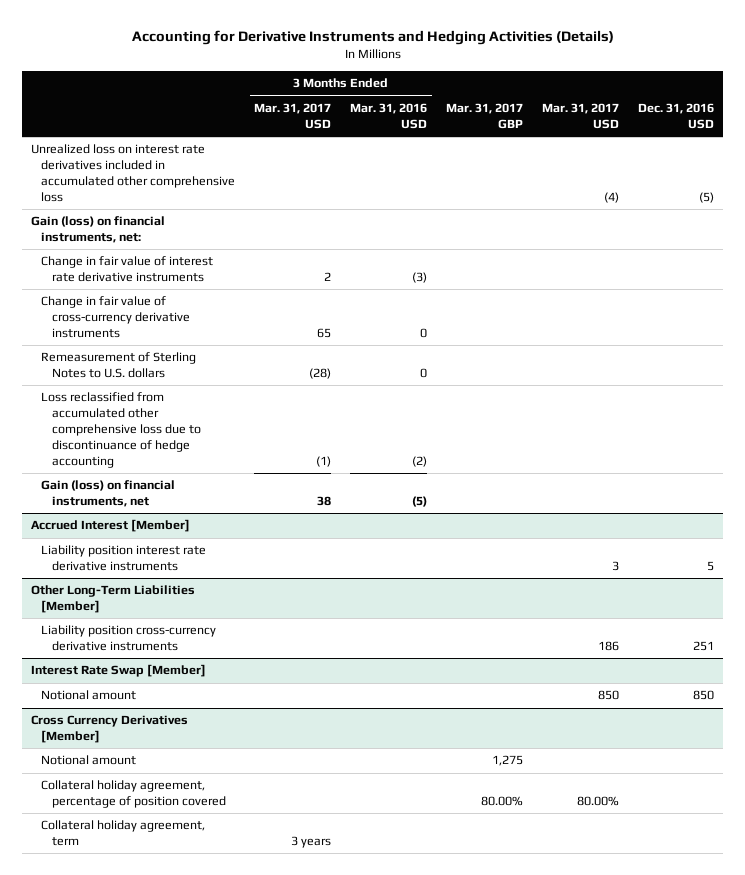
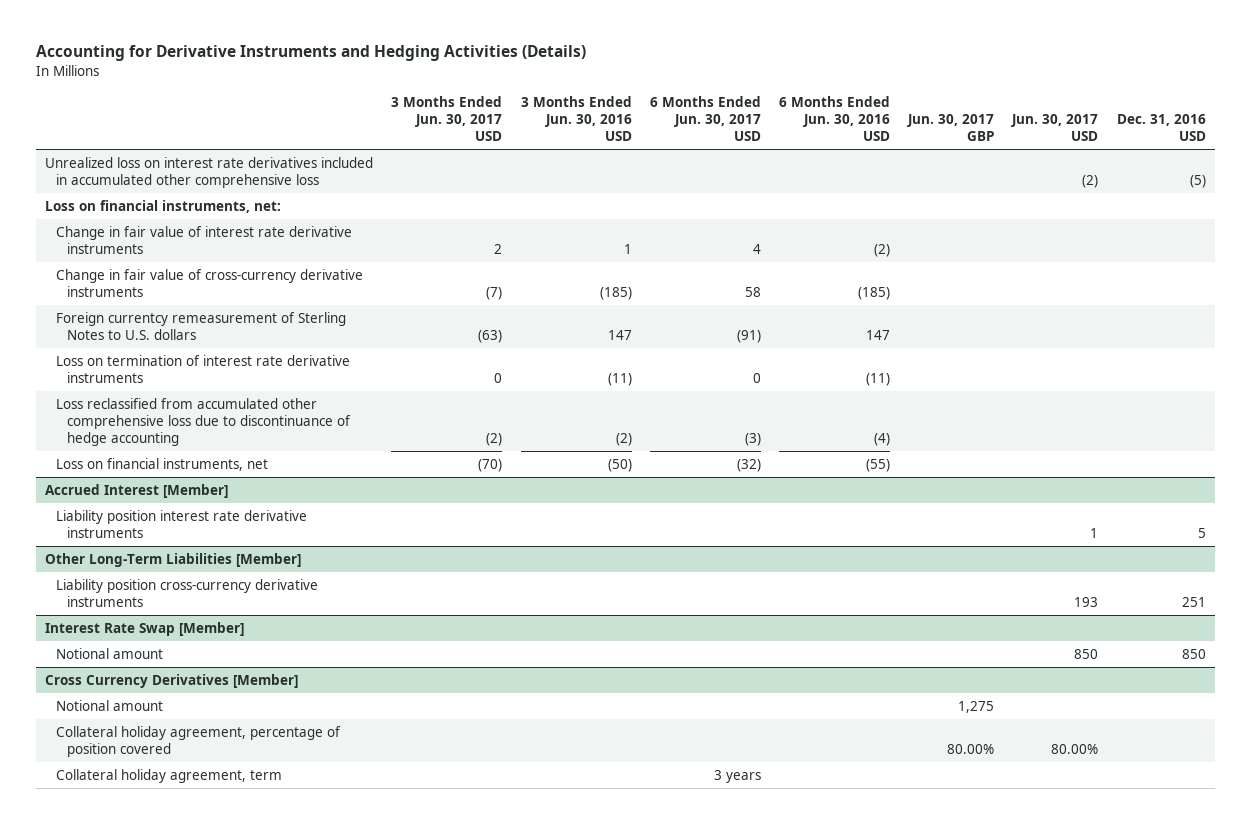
- | 3 Months Ended Mar. 31, 2017 USD | 3 Months Ended Mar. 31, 2016 USD | Mar. 31, 2017 GBP | Mar. 31, 2017 USD | Dec. 31, 2016 USD
+ | 3 Months Ended Jun. 30, 2017 USD | 3 Months Ended Jun. 30, 2016 USD | 6 Months Ended Jun. 30, 2017 USD | 6 Months Ended Jun. 30, 2016 USD | Jun. 30, 2017 GBP | Jun. 30, 2017 USD | Dec. 31, 2016 USD
- Gain (loss) on financial instruments, net:
+ Loss on financial instruments, net:
- Remeasurement of Sterling Notes to U.S. dollars | (28) | 0 | | |
+ Foreign currentcy remeasurement of Sterling Notes to U.S. dollars | (63) | 147 | (91) | 147 | | |
+ Loss on termination of interest rate derivative instruments | 0 | (11) | 0 | (11) | | |
- Gain (loss) on financial instruments, net | 38 | (5) | | |
+ Loss on financial instruments, net | (70) | (50) | (32) | (55) | | |

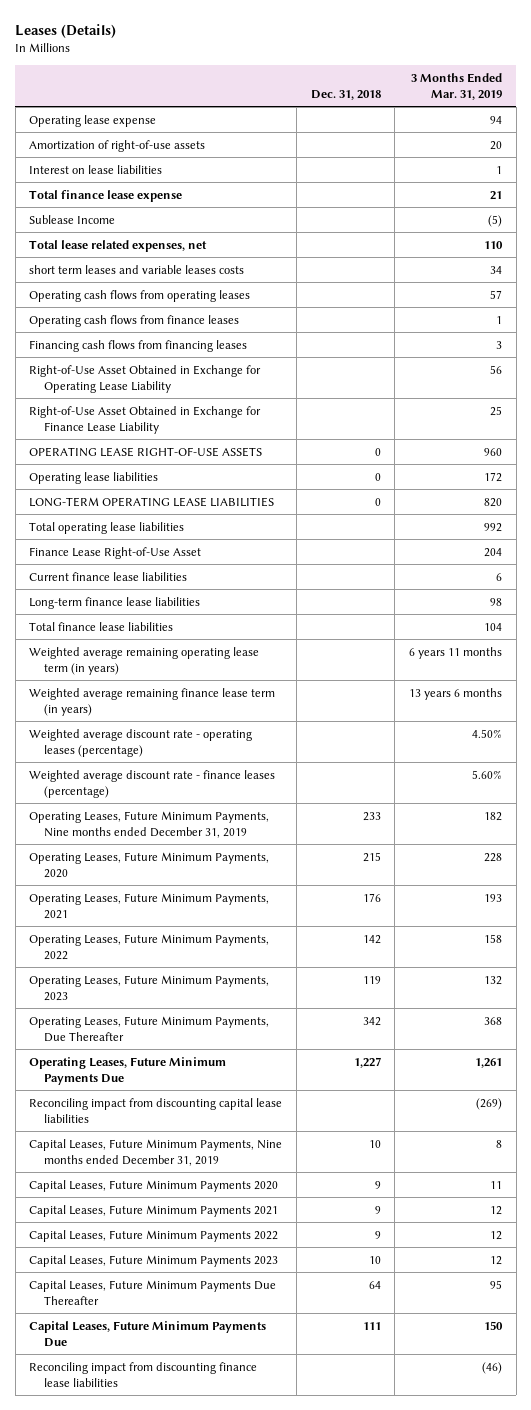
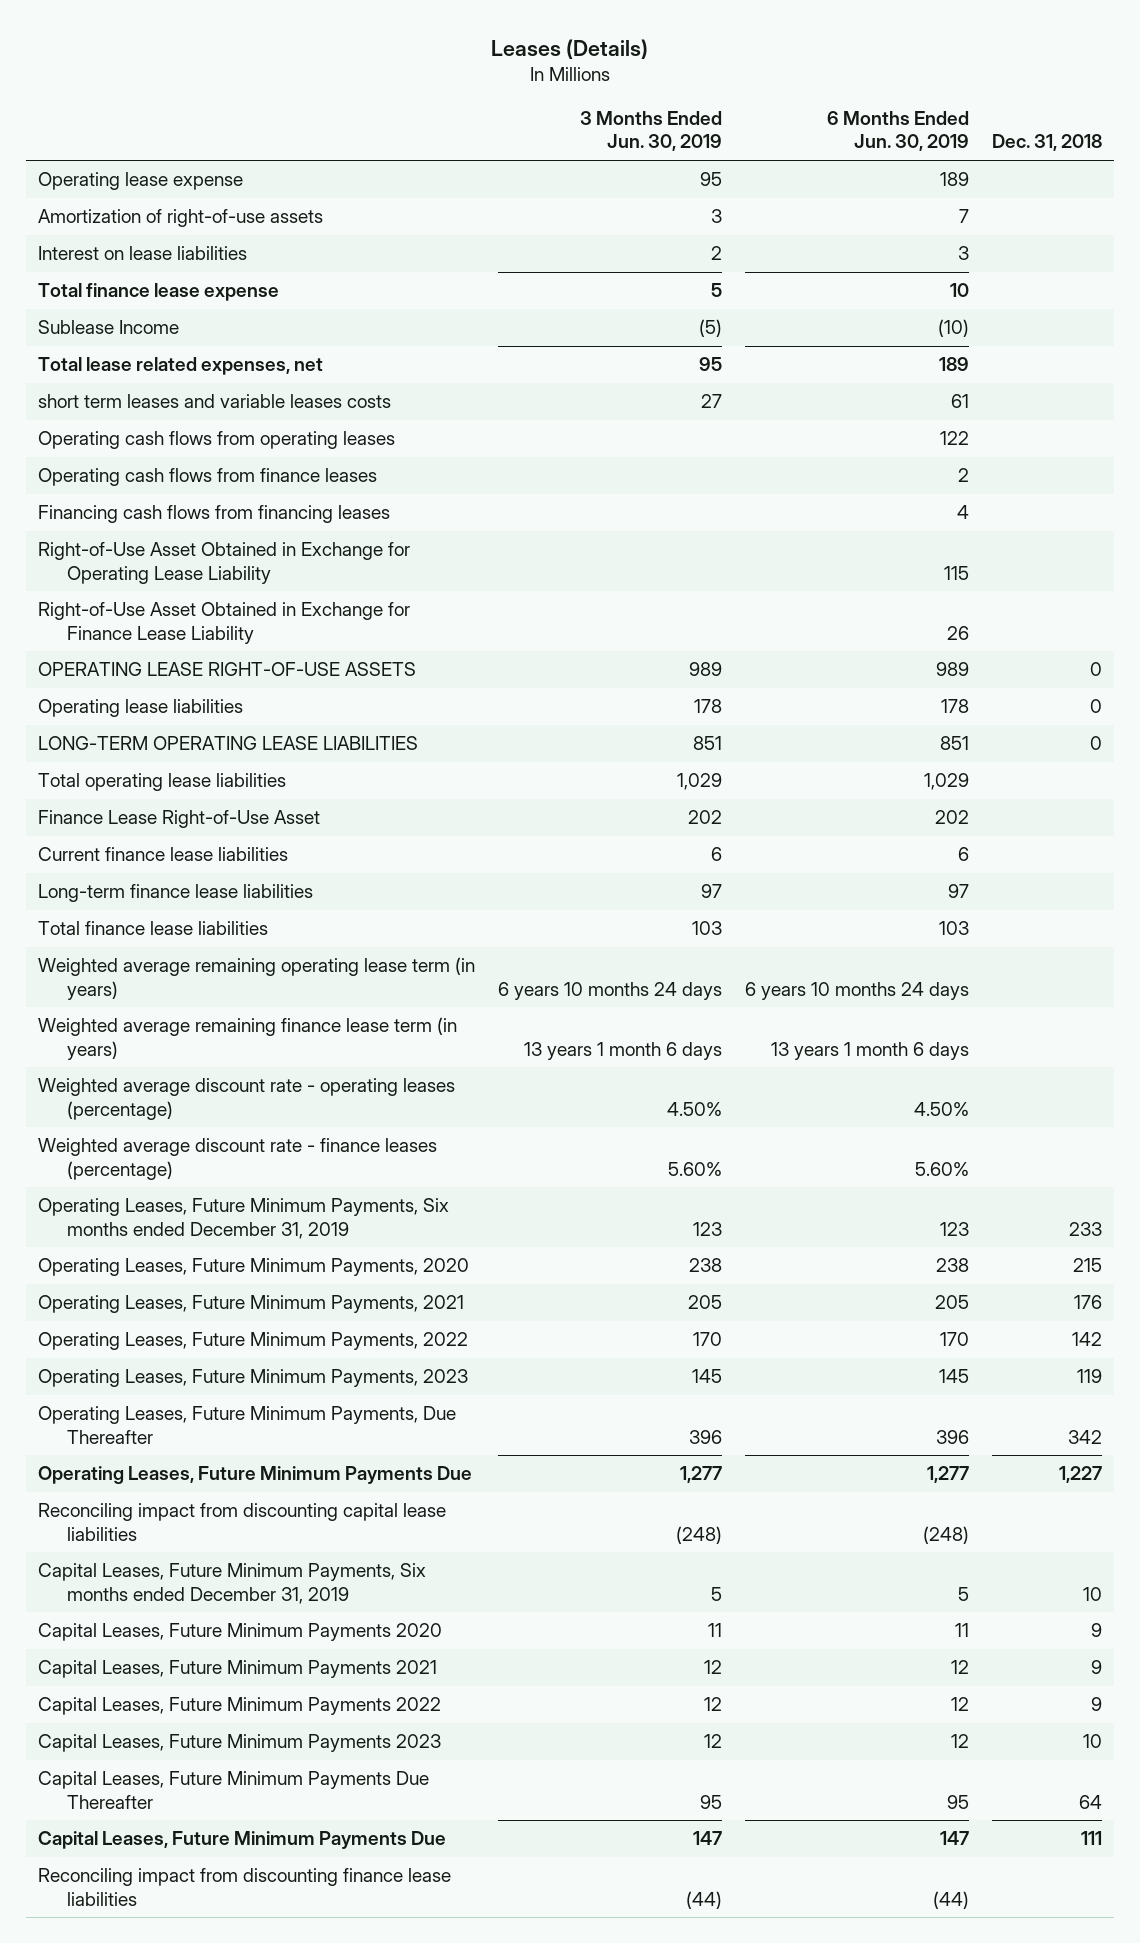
- | Dec. 31, 2018 | 3 Months Ended Mar. 31, 2019
+ | 3 Months Ended Jun. 30, 2019 | 6 Months Ended Jun. 30, 2019 | Dec. 31, 2018
- Operating Leases, Future Minimum Payments, Nine months ended December 31, 2019 | 233 | 182
+ Operating Leases, Future Minimum Payments, Six months ended December 31, 2019 | 123 | 123 | 233
- Capital Leases, Future Minimum Payments, Nine months ended December 31, 2019 | 10 | 8
+ Capital Leases, Future Minimum Payments, Six months ended December 31, 2019 | 5 | 5 | 10

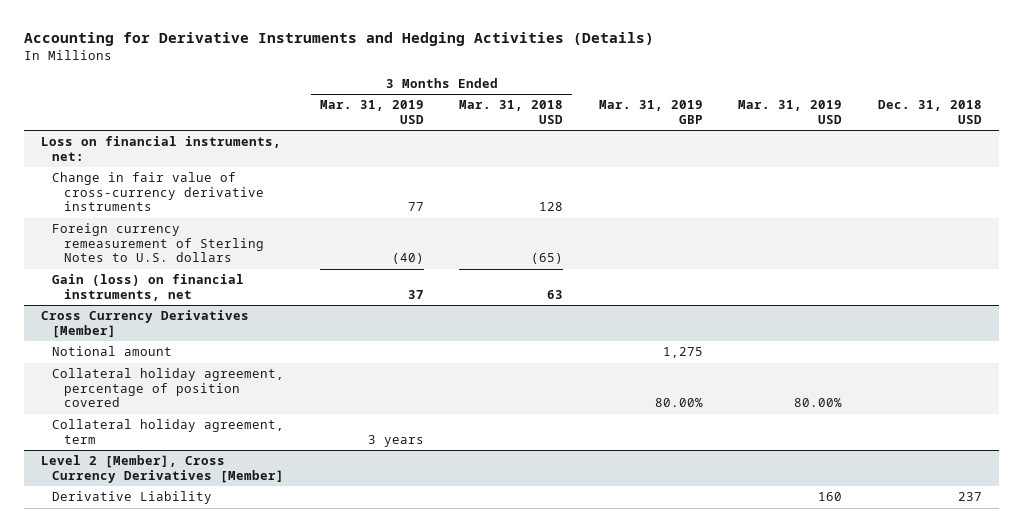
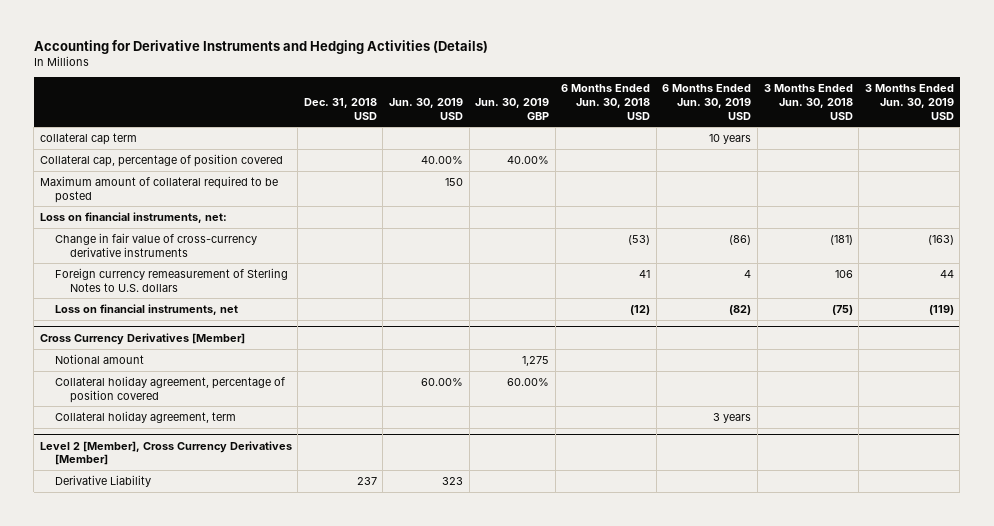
- | 3 Months Ended Mar. 31, 2019 USD | 3 Months Ended Mar. 31, 2018 USD | Mar. 31, 2019 GBP | Mar. 31, 2019 USD | Dec. 31, 2018 USD
+ | Dec. 31, 2018 USD | Jun. 30, 2019 USD | Jun. 30, 2019 GBP | 6 Months Ended Jun. 30, 2018 USD | 6 Months Ended Jun. 30, 2019 USD | 3 Months Ended Jun. 30, 2018 USD | 3 Months Ended Jun. 30, 2019 USD
+ collateral cap term | | | | | 10 years | |
+ Collateral cap, percentage of position covered | | 40.00% | 40.00% | | | |
+ Maximum amount of collateral required to be posted | | 150 | | | | |
- Gain (loss) on financial instruments, net | 37 | 63 | | |
+ Loss on financial instruments, net | | | | (12) | (82) | (75) | (119)

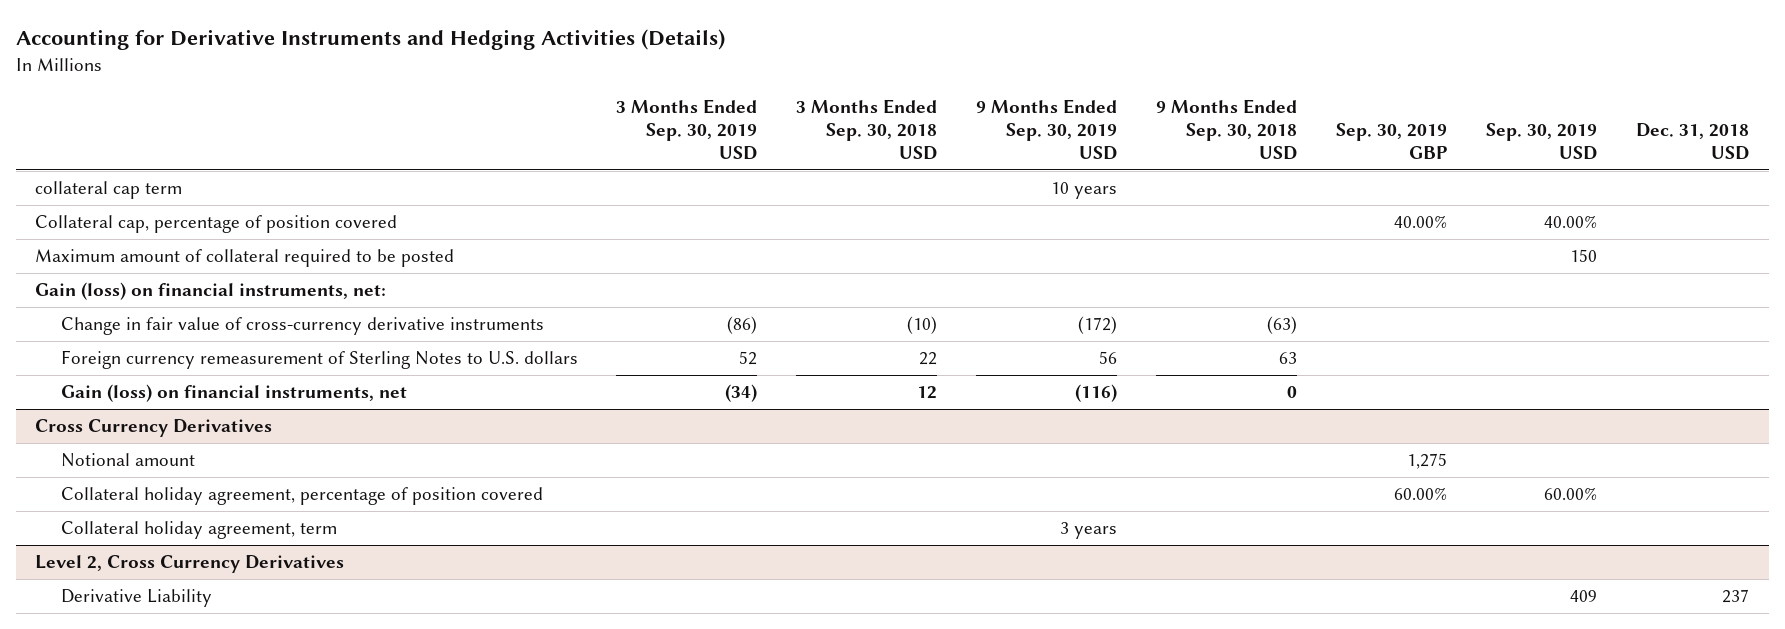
- | Dec. 31, 2018 USD | Jun. 30, 2019 USD | Jun. 30, 2019 GBP | 6 Months Ended Jun. 30, 2018 USD | 6 Months Ended Jun. 30, 2019 USD | 3 Months Ended Jun. 30, 2018 USD | 3 Months Ended Jun. 30, 2019 USD
+ | 3 Months Ended Sep. 30, 2019 USD | 3 Months Ended Sep. 30, 2018 USD | 9 Months Ended Sep. 30, 2019 USD | 9 Months Ended Sep. 30, 2018 USD | Sep. 30, 2019 GBP | Sep. 30, 2019 USD | Dec. 31, 2018 USD
- Loss on financial instruments, net:
+ Gain (loss) on financial instruments, net:
- Loss on financial instruments, net | | | | (12) | (82) | (75) | (119)
- Cross Currency Derivatives [Member]
+ Gain (loss) on financial instruments, net | (34) | 12 | (116) | 0 | | |
+ Cross Currency Derivatives
- Level 2 [Member], Cross Currency Derivatives [Member]
+ Level 2, Cross Currency Derivatives

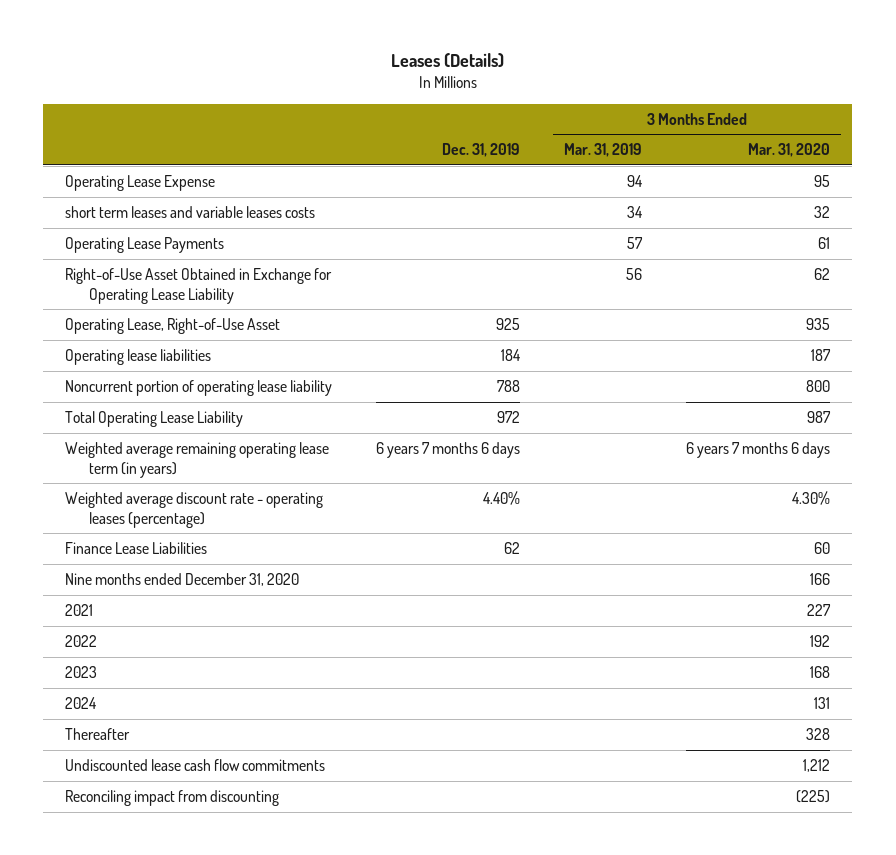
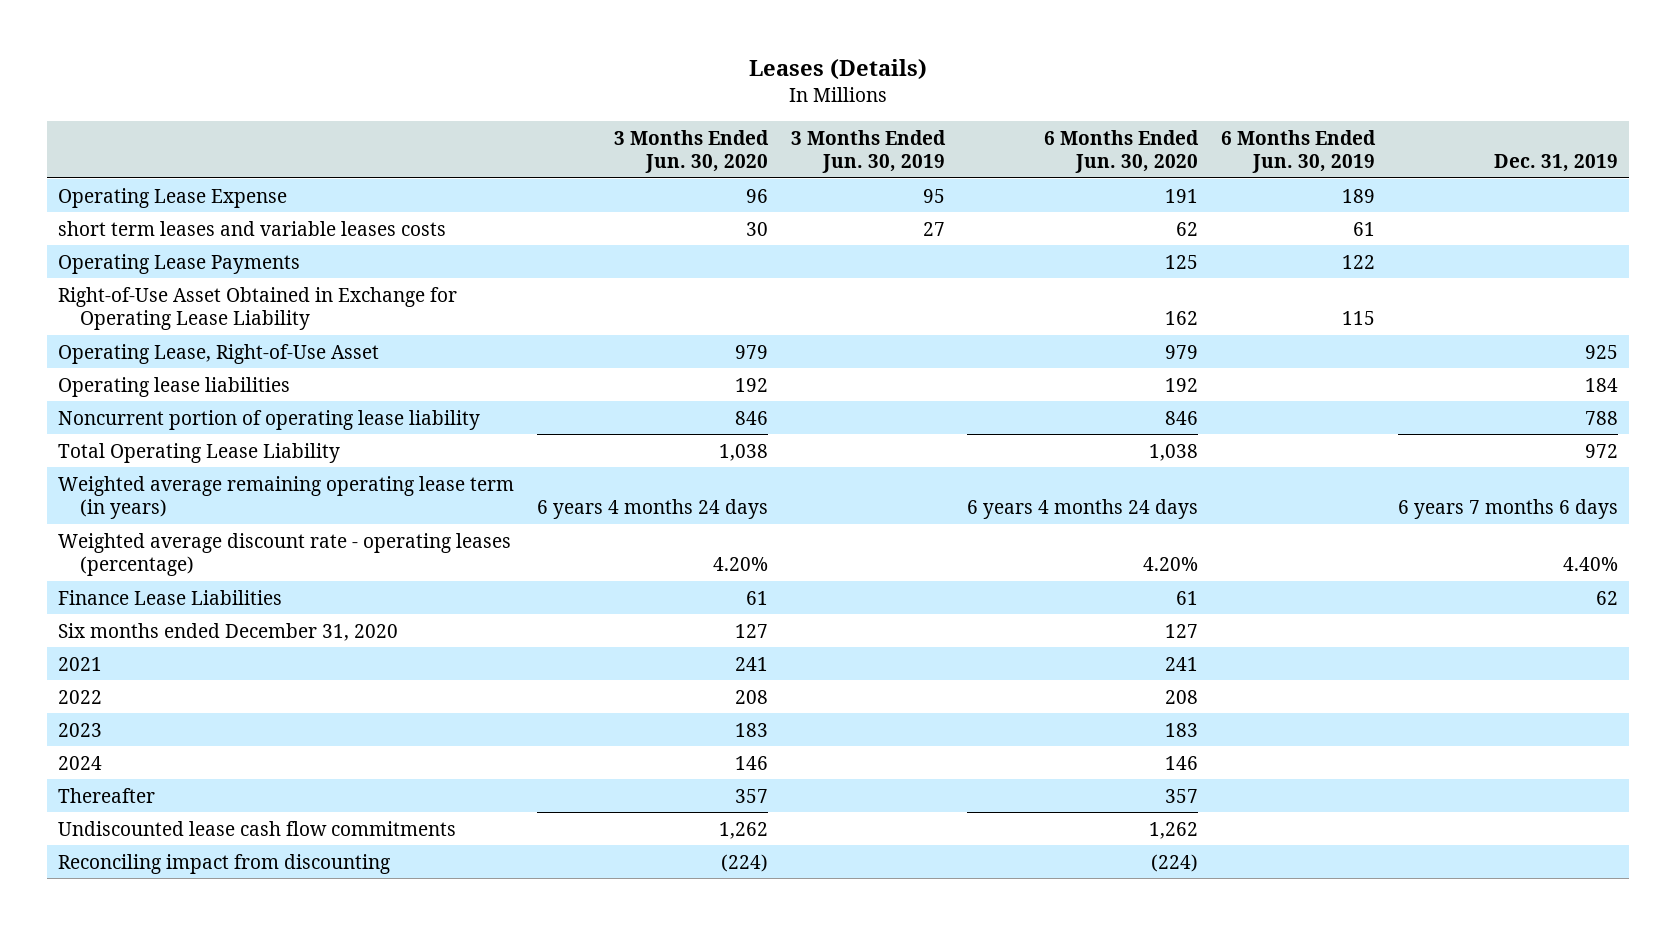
- | Dec. 31, 2019 | 3 Months Ended Mar. 31, 2019 | 3 Months Ended Mar. 31, 2020
+ | 3 Months Ended Jun. 30, 2020 | 3 Months Ended Jun. 30, 2019 | 6 Months Ended Jun. 30, 2020 | 6 Months Ended Jun. 30, 2019 | Dec. 31, 2019
- Nine months ended December 31, 2020 | | | 166
+ Six months ended December 31, 2020 | 127 | | 127 | |

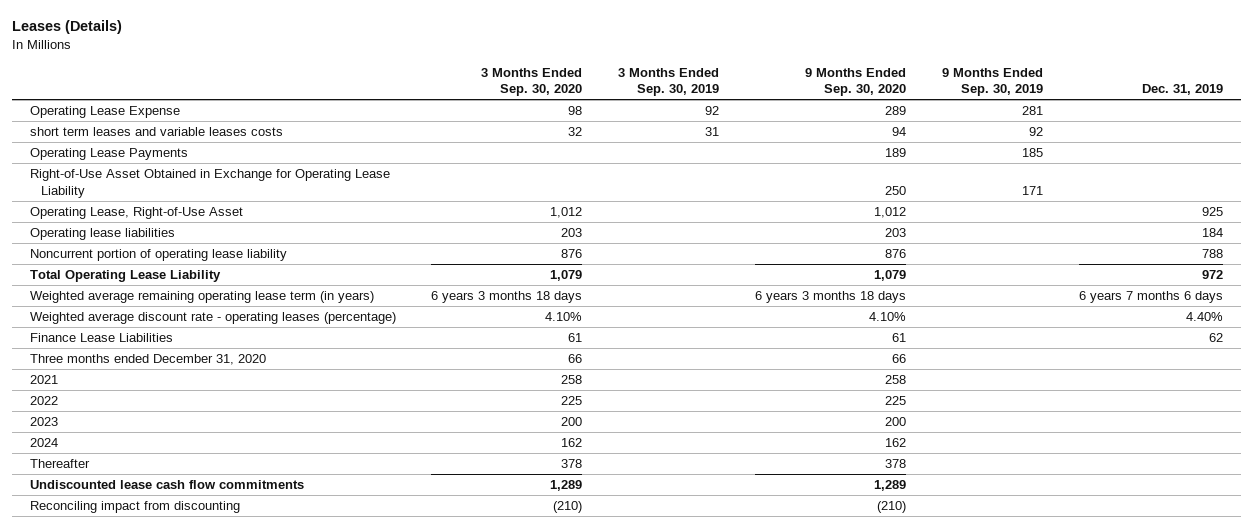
- | 3 Months Ended Jun. 30, 2020 | 3 Months Ended Jun. 30, 2019 | 6 Months Ended Jun. 30, 2020 | 6 Months Ended Jun. 30, 2019 | Dec. 31, 2019
+ | 3 Months Ended Sep. 30, 2020 | 3 Months Ended Sep. 30, 2019 | 9 Months Ended Sep. 30, 2020 | 9 Months Ended Sep. 30, 2019 | Dec. 31, 2019
- Six months ended December 31, 2020 | 127 | | 127 | |
+ Three months ended December 31, 2020 | 66 | | 66 | |

